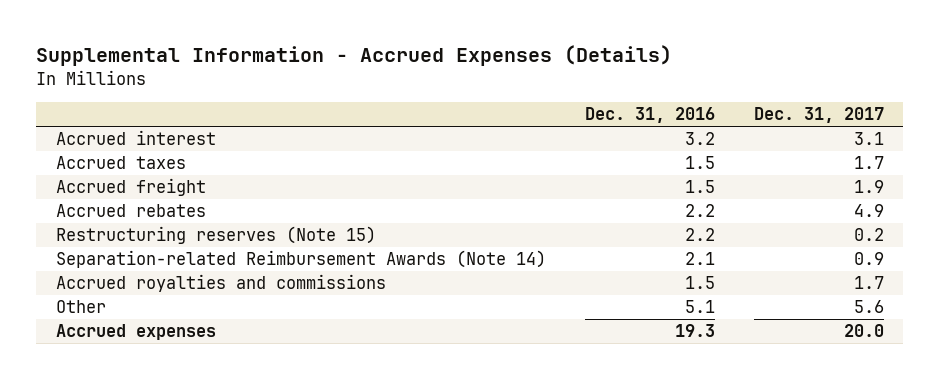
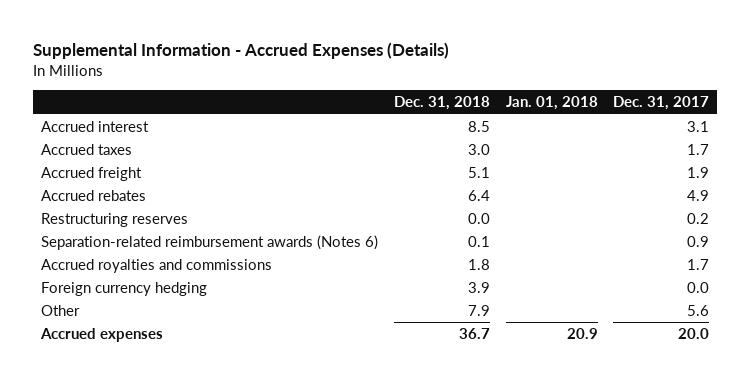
- | Dec. 31, 2016 | Dec. 31, 2017
+ | Dec. 31, 2018 | Jan. 01, 2018 | Dec. 31, 2017
- Restructuring reserves (Note 15) | 2.2 | 0.2
- Separation-related Reimbursement Awards (Note 14) | 2.1 | 0.9
+ Restructuring reserves | 0.0 | | 0.2
+ Separation-related reimbursement awards (Notes 6) | 0.1 | | 0.9
+ Foreign currency hedging | 3.9 | | 0.0

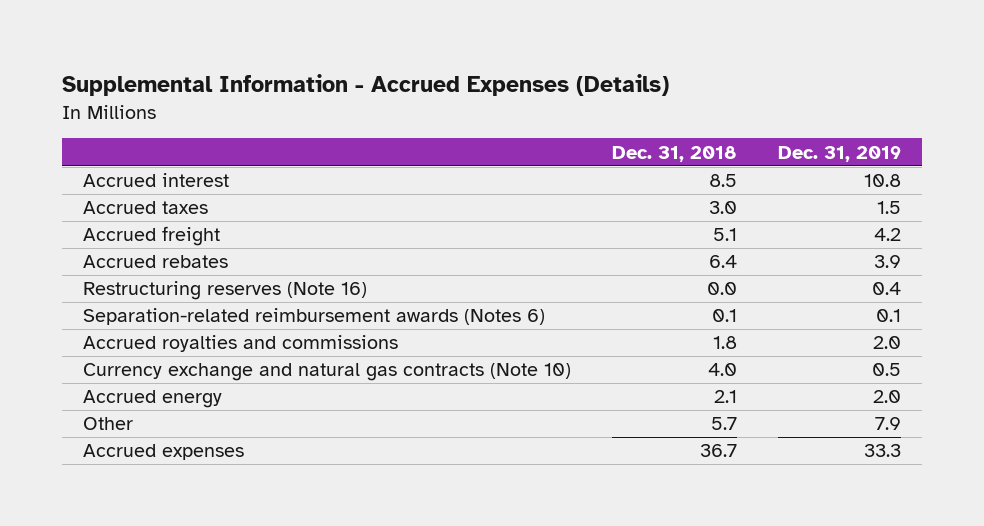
- | Dec. 31, 2018 | Jan. 01, 2018 | Dec. 31, 2017
+ | Dec. 31, 2018 | Dec. 31, 2019
- Restructuring reserves | 0.0 | | 0.2
+ Restructuring reserves (Note 16) | 0.0 | 0.4
- Foreign currency hedging | 3.9 | | 0.0
- Other | 7.9 | | 5.6
+ Currency exchange and natural gas contracts (Note 10) | 4.0 | 0.5
+ Accrued energy | 2.1 | 2.0
+ Other | 5.7 | 7.9

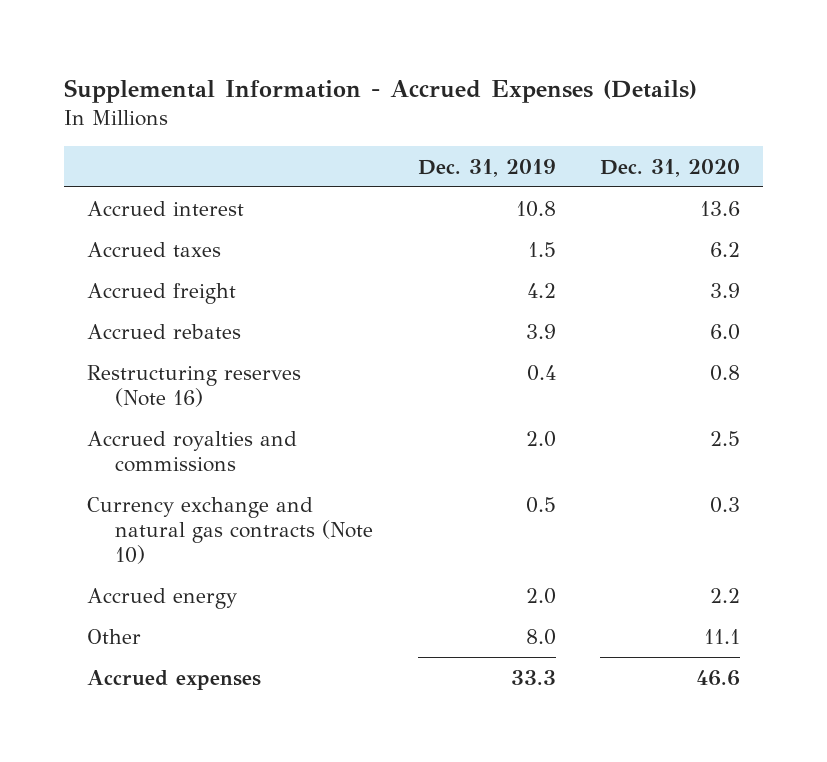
- | Dec. 31, 2018 | Dec. 31, 2019
+ | Dec. 31, 2019 | Dec. 31, 2020
- Separation-related reimbursement awards (Notes 6) | 0.1 | 0.1
- Other | 5.7 | 7.9
+ Other | 8.0 | 11.1

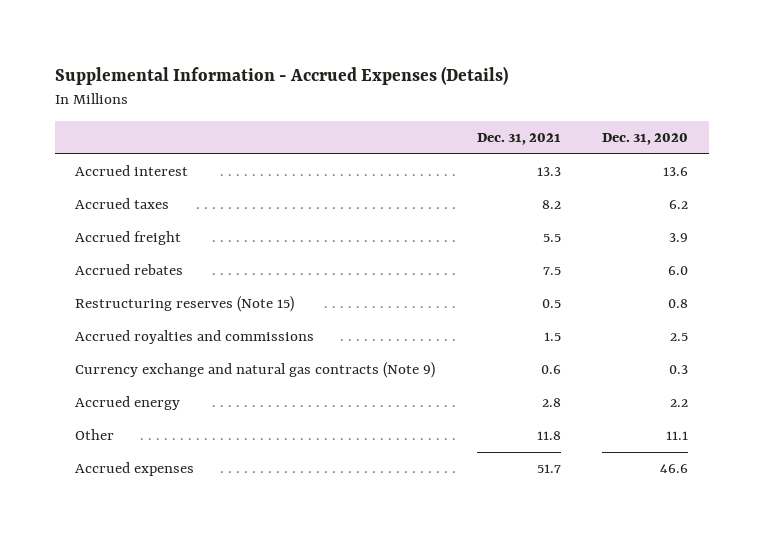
- | Dec. 31, 2019 | Dec. 31, 2020
+ | Dec. 31, 2021 | Dec. 31, 2020
- Restructuring reserves (Note 16) | 0.4 | 0.8
+ Restructuring reserves (Note 15) | 0.5 | 0.8
- Currency exchange and natural gas contracts (Note 10) | 0.5 | 0.3
+ Currency exchange and natural gas contracts (Note 9) | 0.6 | 0.3

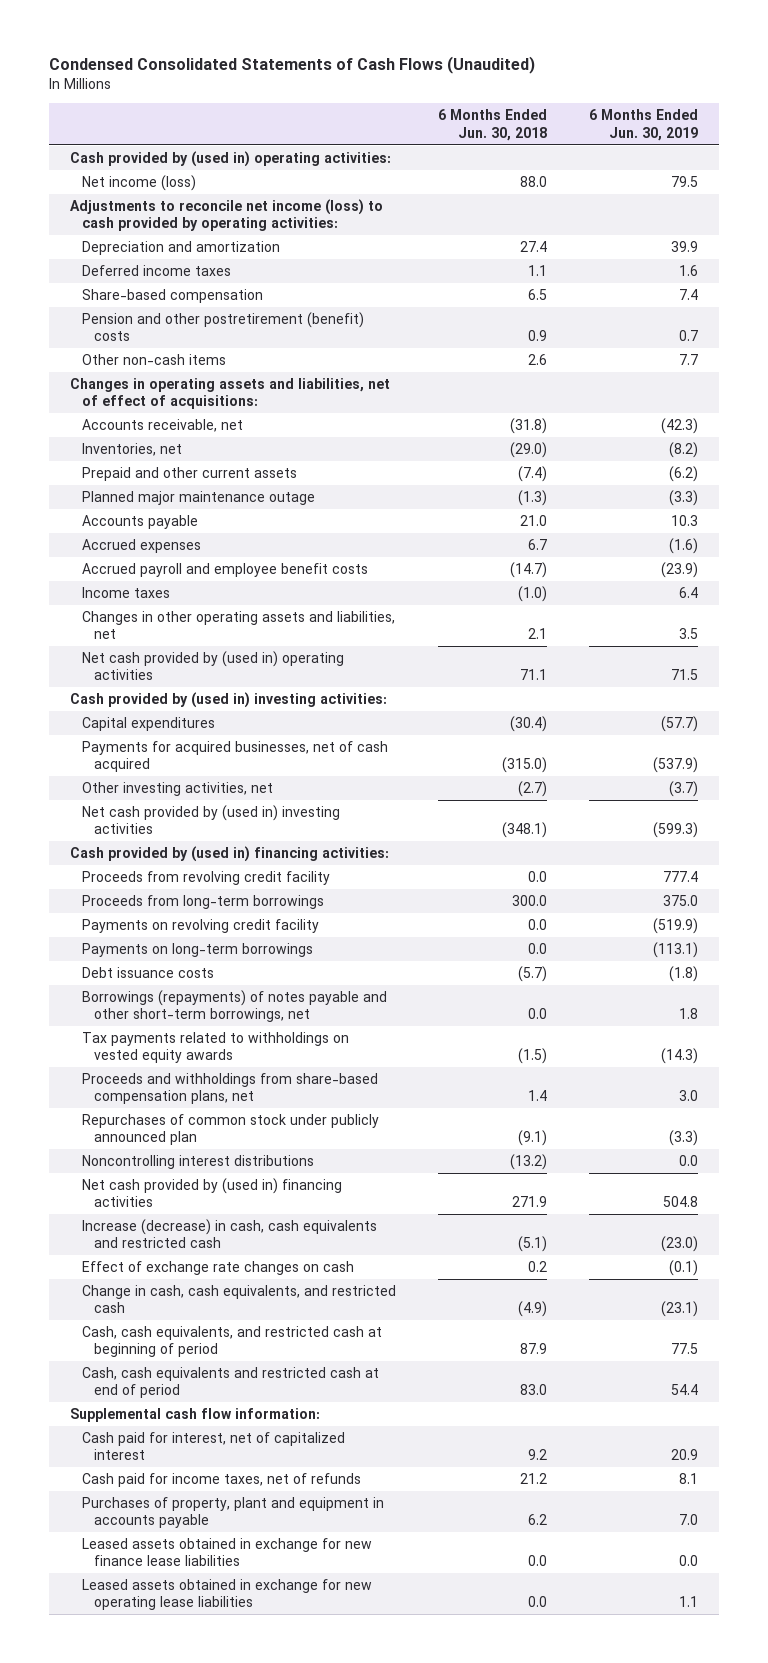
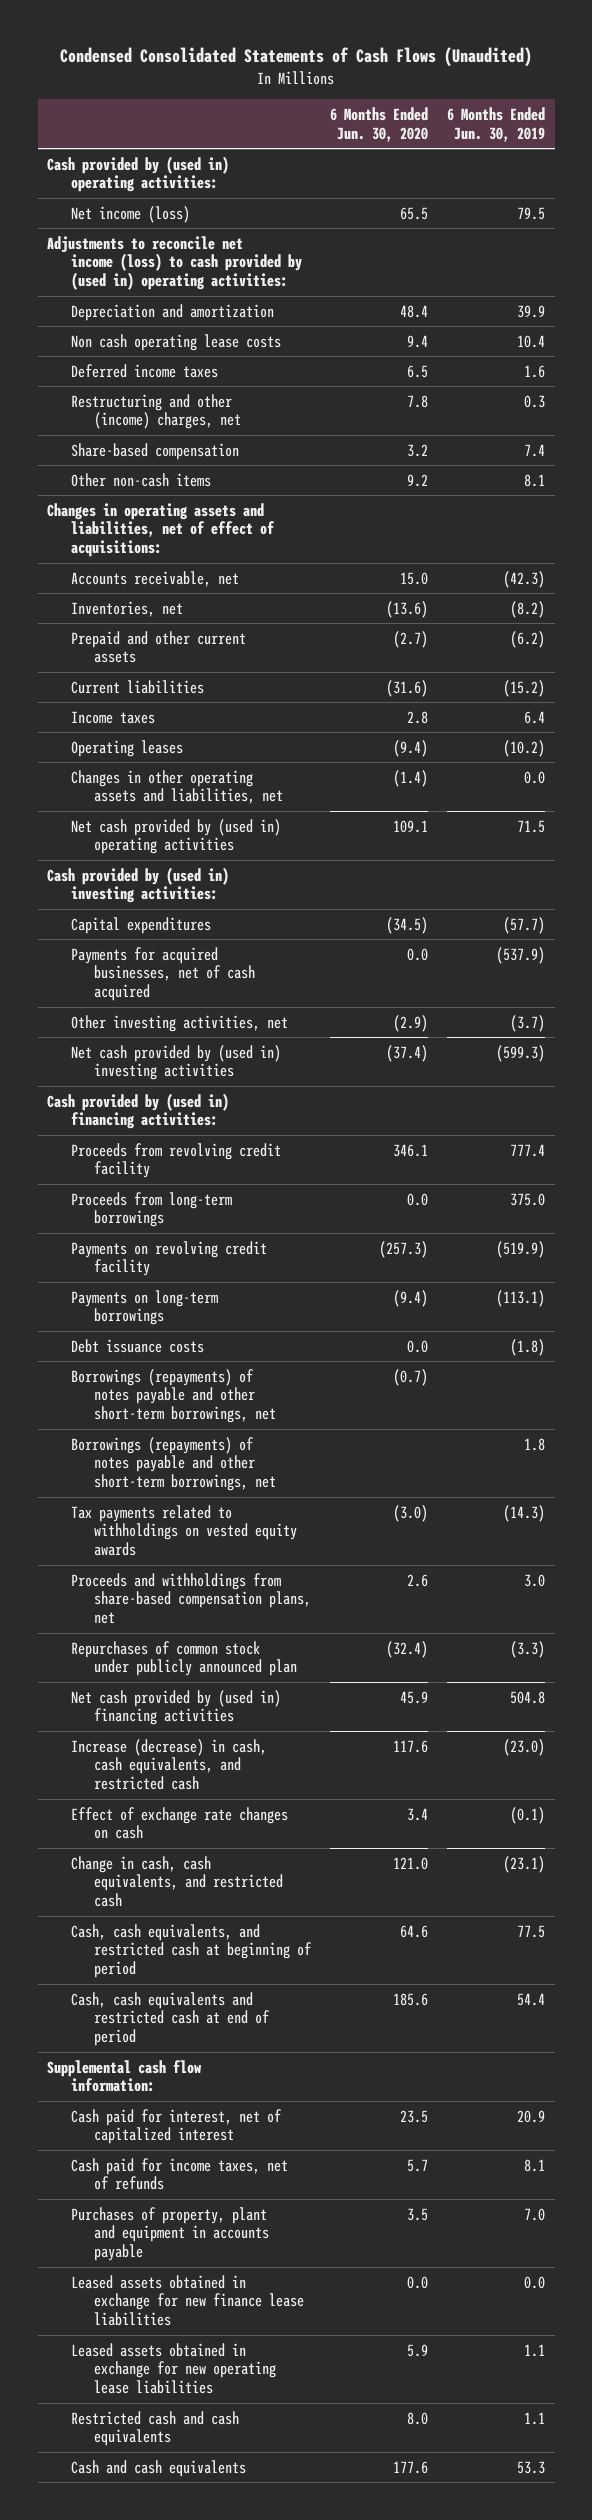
- | 6 Months Ended Jun. 30, 2018 | 6 Months Ended Jun. 30, 2019
+ | 6 Months Ended Jun. 30, 2020 | 6 Months Ended Jun. 30, 2019
- Adjustments to reconcile net income (loss) to cash provided by operating activities:
+ Adjustments to reconcile net income (loss) to cash provided by (used in) operating activities:
+ Non cash operating lease costs | 9.4 | 10.4
+ Restructuring and other (income) charges, net | 7.8 | 0.3
- Pension and other postretirement (benefit) costs | 0.9 | 0.7
- Other non-cash items | 2.6 | 7.7
+ Other non-cash items | 9.2 | 8.1
- Planned major maintenance outage | (1.3) | (3.3)
- Accounts payable | 21.0 | 10.3
- Accrued expenses | 6.7 | (1.6)
- Accrued payroll and employee benefit costs | (14.7) | (23.9)
+ Current liabilities | (31.6) | (15.2)
- Changes in other operating assets and liabilities, net | 2.1 | 3.5
+ Operating leases | (9.4) | (10.2)
+ Changes in other operating assets and liabilities, net | (1.4) | 0.0
+ Borrowings (repayments) of notes payable and other short-term borrowings, net | (0.7) |
- Noncontrolling interest distributions | (13.2) | 0.0
- Increase (decrease) in cash, cash equivalents and restricted cash | (5.1) | (23.0)
+ Increase (decrease) in cash, cash equivalents, and restricted cash | 117.6 | (23.0)
+ Restricted cash and cash equivalents | 8.0 | 1.1
+ Cash and cash equivalents | 177.6 | 53.3

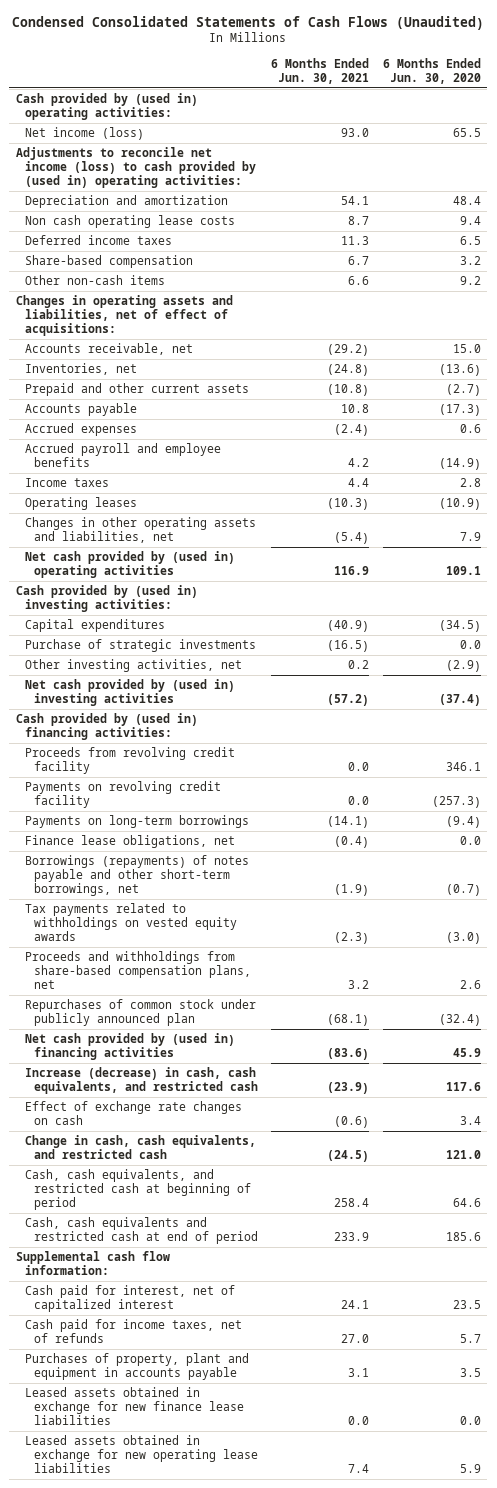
- | 6 Months Ended Jun. 30, 2020 | 6 Months Ended Jun. 30, 2019
+ | 6 Months Ended Jun. 30, 2021 | 6 Months Ended Jun. 30, 2020
- Restructuring and other (income) charges, net | 7.8 | 0.3
- Current liabilities | (31.6) | (15.2)
+ Accounts payable | 10.8 | (17.3)
+ Accrued expenses | (2.4) | 0.6
+ Accrued payroll and employee benefits | 4.2 | (14.9)
- Operating leases | (9.4) | (10.2)
- Changes in other operating assets and liabilities, net | (1.4) | 0.0
+ Operating leases | (10.3) | (10.9)
+ Changes in other operating assets and liabilities, net | (5.4) | 7.9
- Payments for acquired businesses, net of cash acquired | 0.0 | (537.9)
+ Purchase of strategic investments | (16.5) | 0.0
- Proceeds from long-term borrowings | 0.0 | 375.0
- Debt issuance costs | 0.0 | (1.8)
+ Finance lease obligations, net | (0.4) | 0.0
- Borrowings (repayments) of notes payable and other short-term borrowings, net | | 1.8
- Restricted cash and cash equivalents | 8.0 | 1.1
- Cash and cash equivalents | 177.6 | 53.3

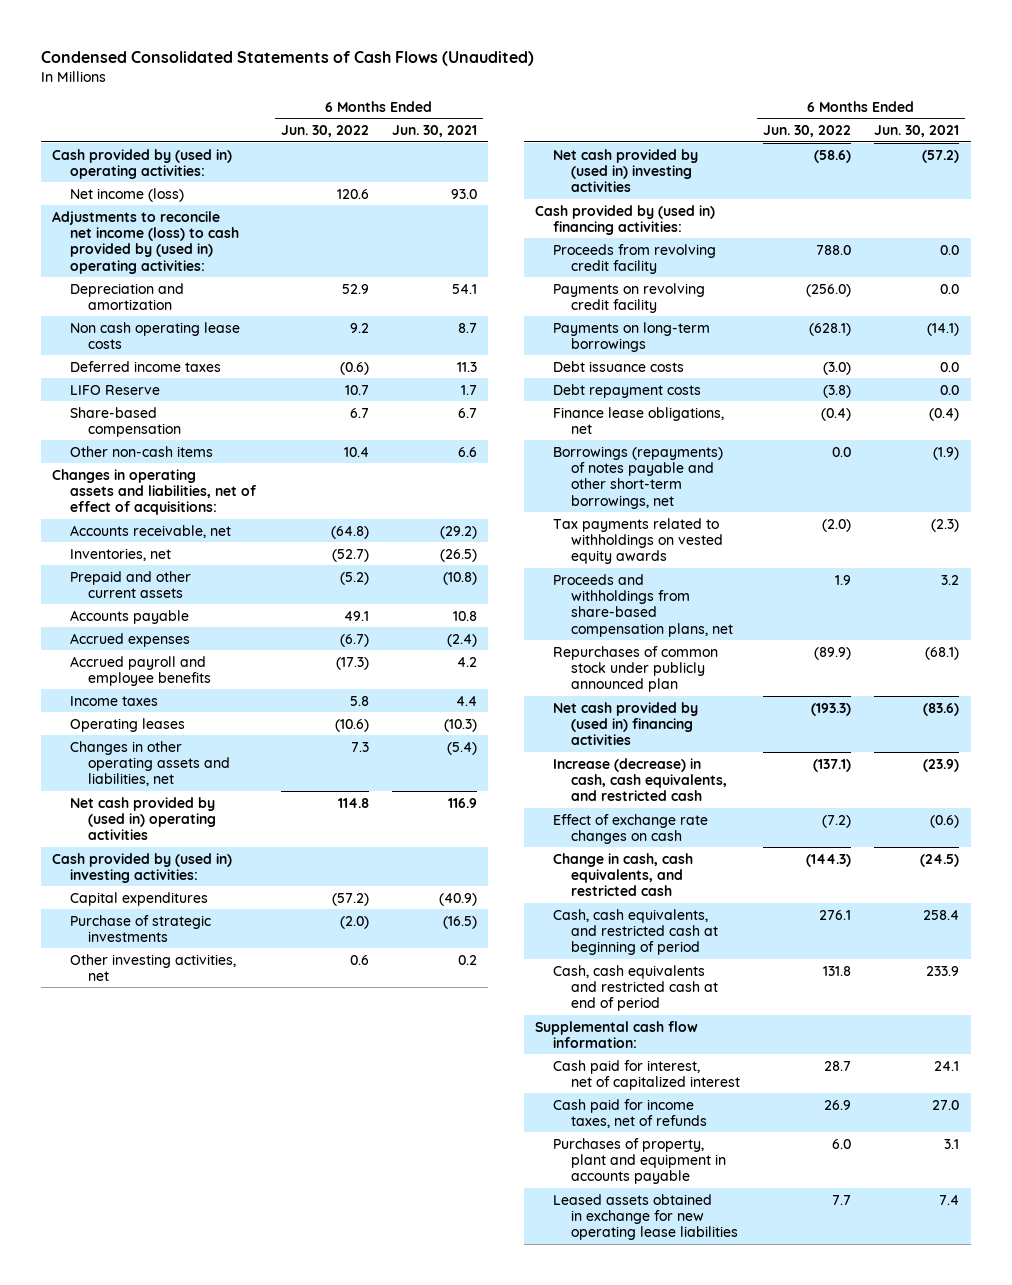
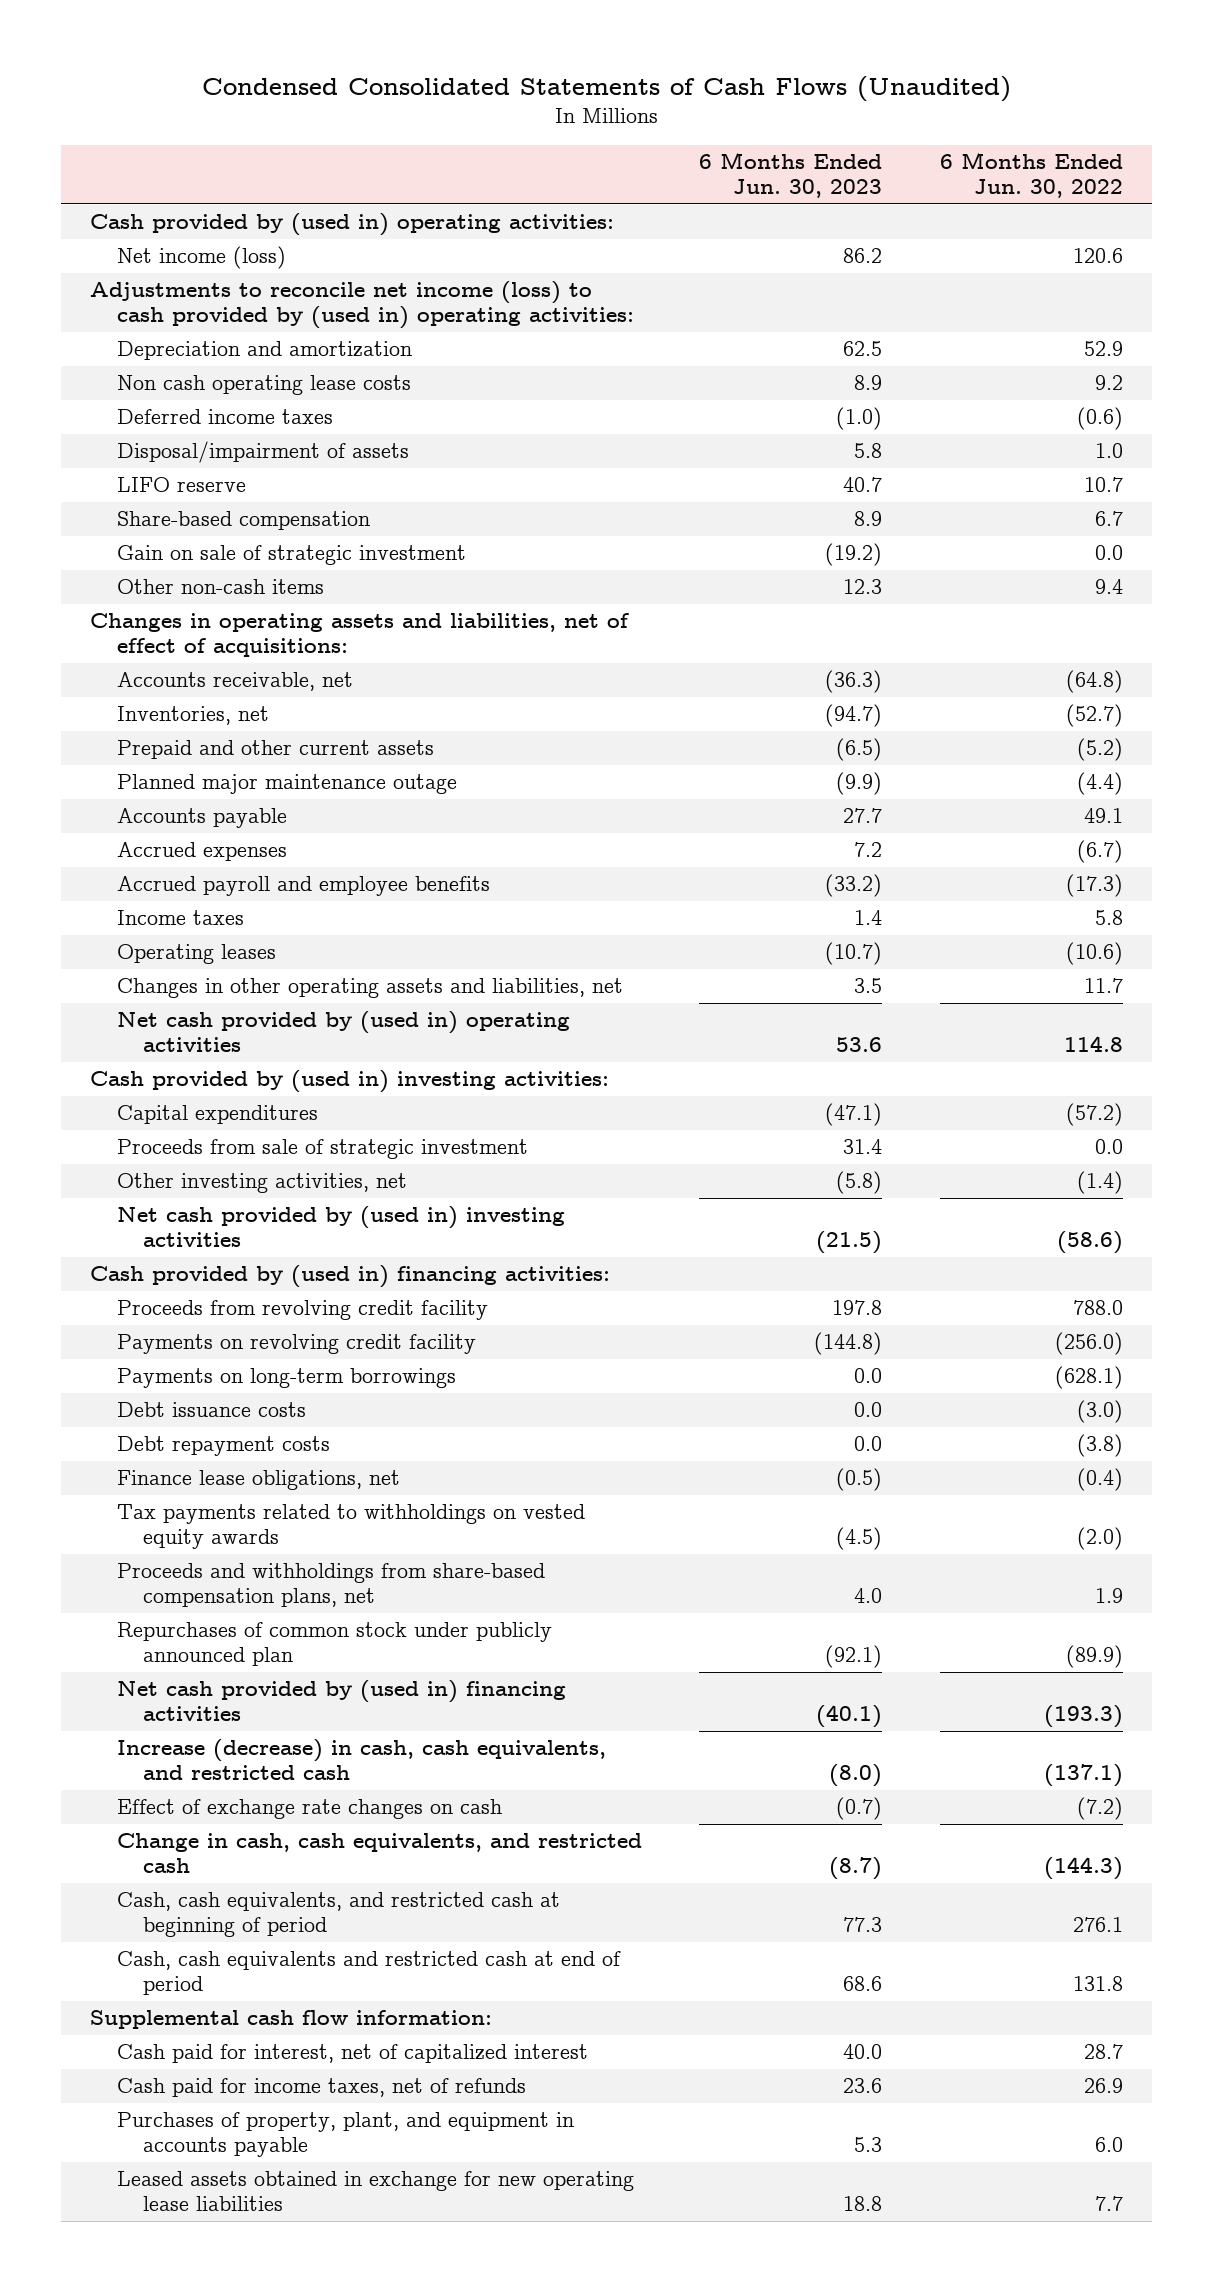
- | 6 Months Ended Jun. 30, 2022 | 6 Months Ended Jun. 30, 2021
+ | 6 Months Ended Jun. 30, 2023 | 6 Months Ended Jun. 30, 2022
- LIFO Reserve | 10.7 | 1.7
+ Disposal/impairment of assets | 5.8 | 1.0
+ LIFO reserve | 40.7 | 10.7
- Other non-cash items | 10.4 | 6.6
+ Gain on sale of strategic investment | (19.2) | 0.0
+ Other non-cash items | 12.3 | 9.4
+ Planned major maintenance outage | (9.9) | (4.4)
- Changes in other operating assets and liabilities, net | 7.3 | (5.4)
+ Changes in other operating assets and liabilities, net | 3.5 | 11.7
- Purchase of strategic investments | (2.0) | (16.5)
- Other investing activities, net | 0.6 | 0.2
+ Proceeds from sale of strategic investment | 31.4 | 0.0
+ Other investing activities, net | (5.8) | (1.4)
- Borrowings (repayments) of notes payable and other short-term borrowings, net | 0.0 | (1.9)
- Purchases of property, plant and equipment in accounts payable | 6.0 | 3.1
+ Purchases of property, plant, and equipment in accounts payable | 5.3 | 6.0

